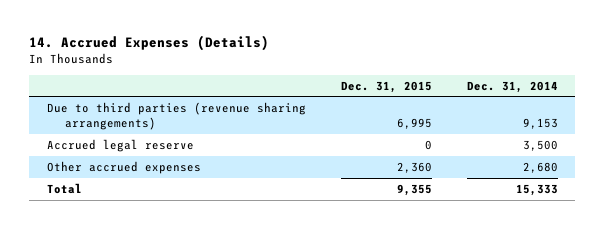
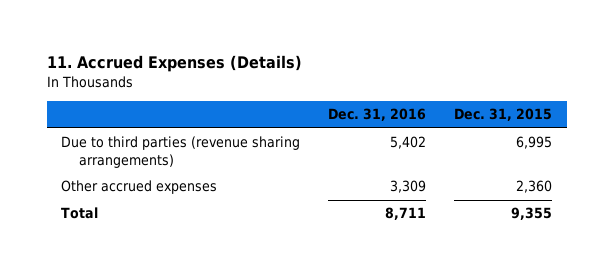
- 14. Accrued Expenses (Details)
+ 11. Accrued Expenses (Details)
- | Dec. 31, 2015 | Dec. 31, 2014
+ | Dec. 31, 2016 | Dec. 31, 2015
- Accrued legal reserve | 0 | 3,500

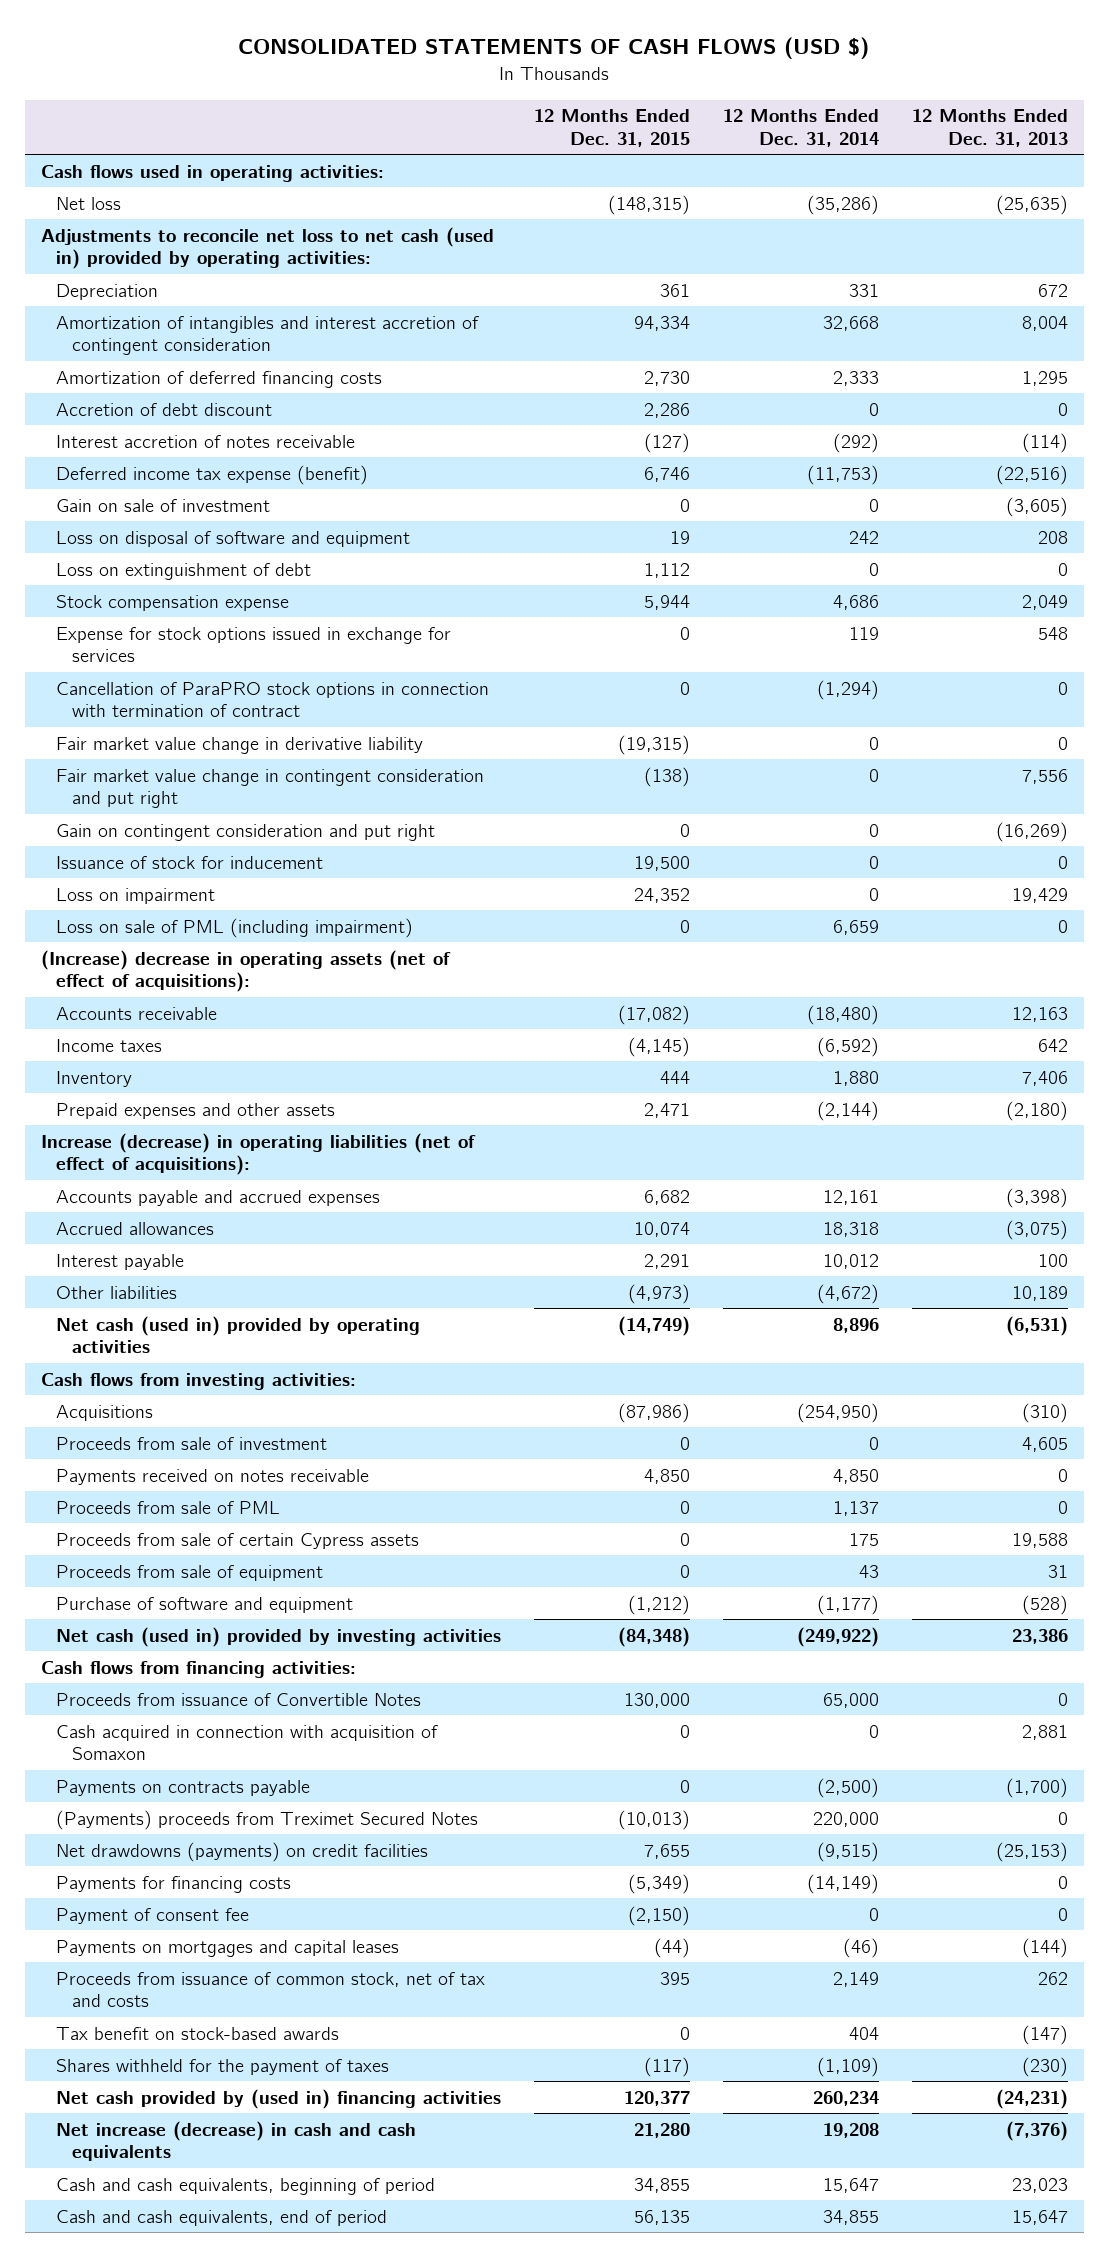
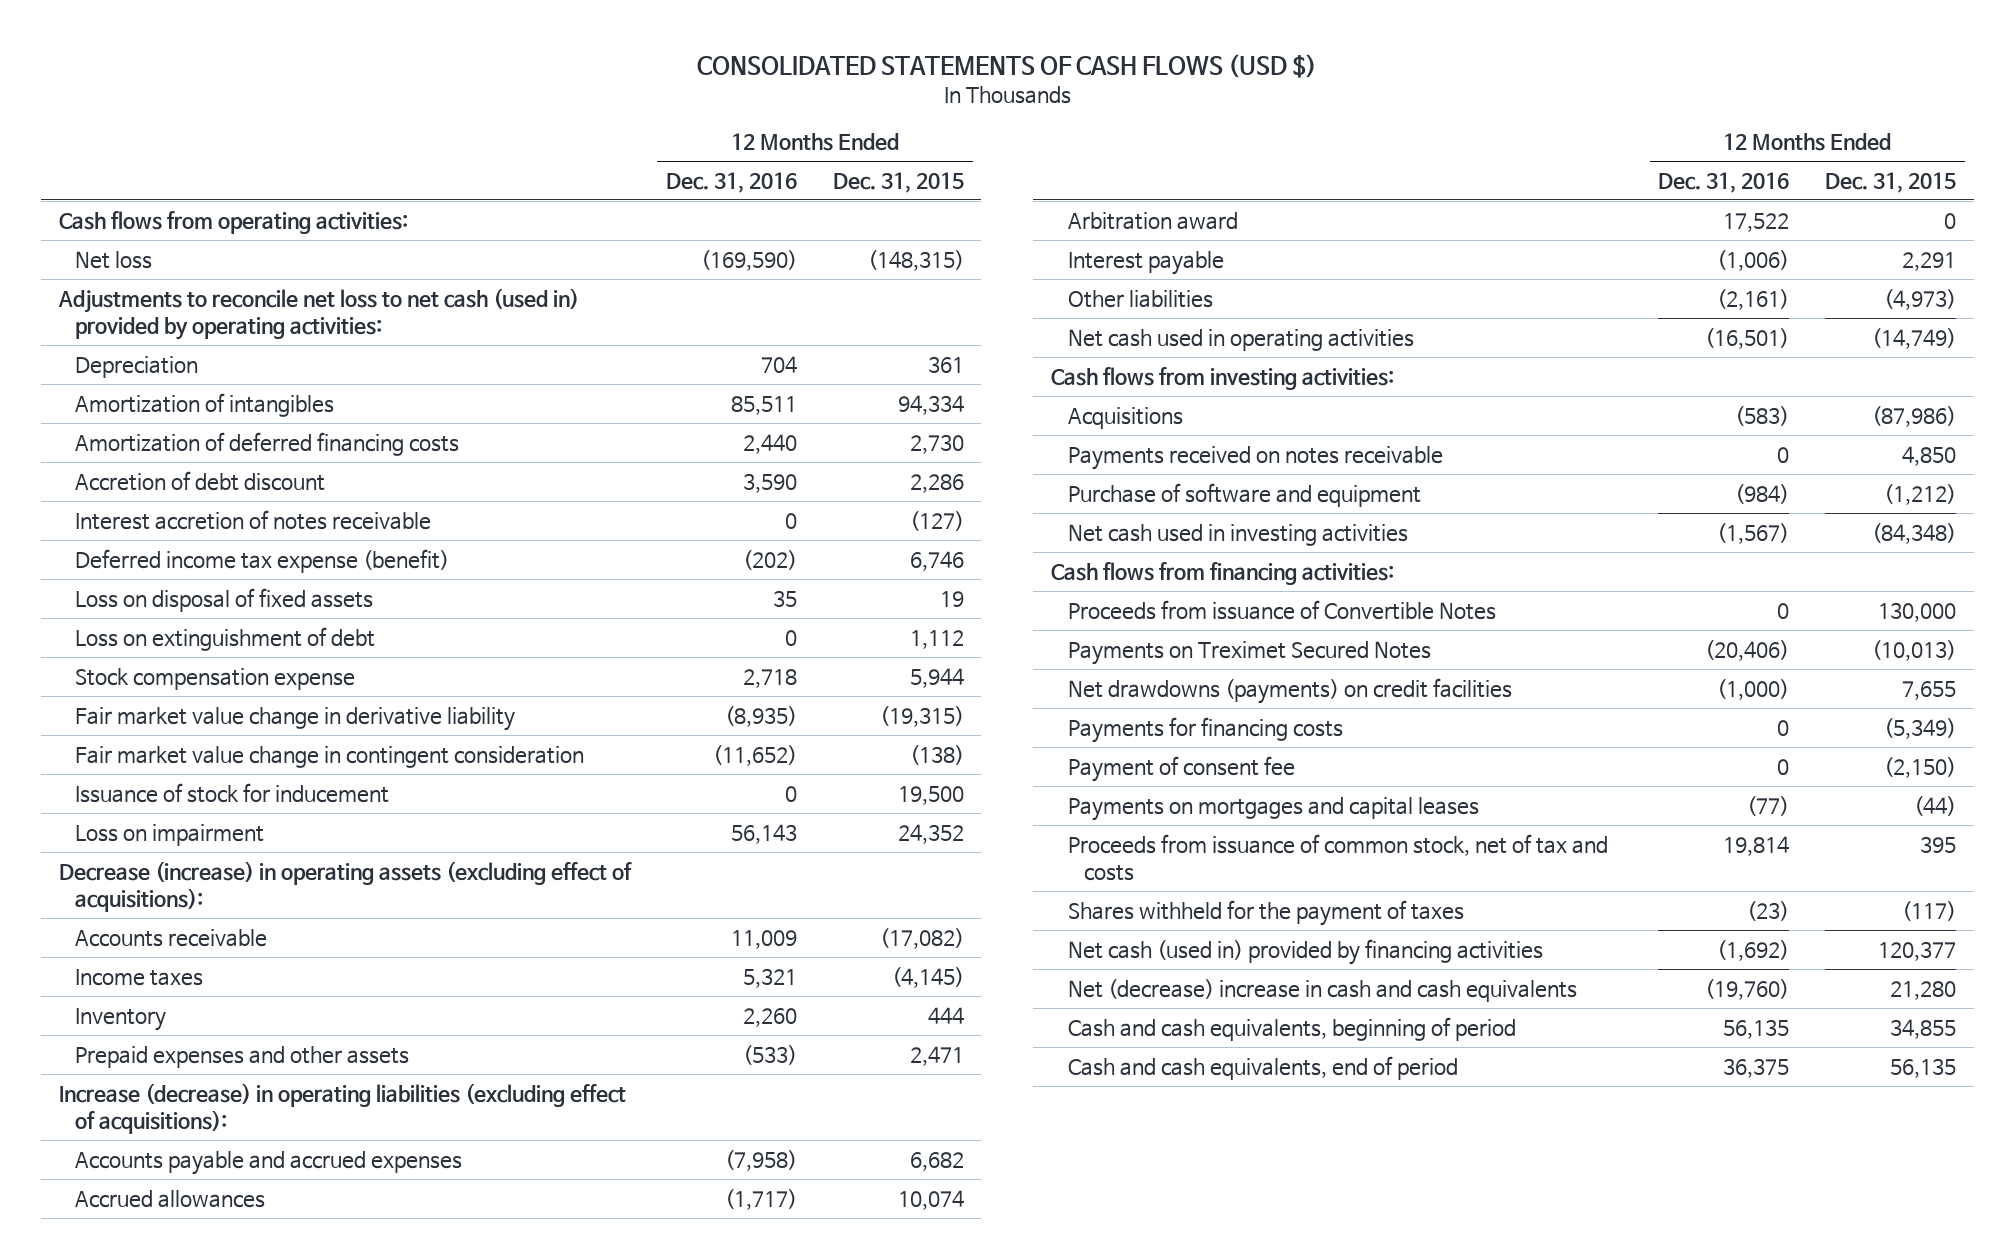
- | 12 Months Ended Dec. 31, 2015 | 12 Months Ended Dec. 31, 2014 | 12 Months Ended Dec. 31, 2013
+ | 12 Months Ended Dec. 31, 2016 | 12 Months Ended Dec. 31, 2015
- Cash flows used in operating activities:
+ Cash flows from operating activities:
- Amortization of intangibles and interest accretion of contingent consideration | 94,334 | 32,668 | 8,004
+ Amortization of intangibles | 85,511 | 94,334
- Gain on sale of investment | 0 | 0 | (3,605)
- Loss on disposal of software and equipment | 19 | 242 | 208
+ Loss on disposal of fixed assets | 35 | 19
- Expense for stock options issued in exchange for services | 0 | 119 | 548
- Cancellation of ParaPRO stock options in connection with termination of contract | 0 | (1,294) | 0
- Fair market value change in contingent consideration and put right | (138) | 0 | 7,556
- Gain on contingent consideration and put right | 0 | 0 | (16,269)
+ Fair market value change in contingent consideration | (11,652) | (138)
- Loss on sale of PML (including impairment) | 0 | 6,659 | 0
- (Increase) decrease in operating assets (net of effect of acquisitions):
+ Decrease (increase) in operating assets (excluding effect of acquisitions):
- Increase (decrease) in operating liabilities (net of effect of acquisitions):
+ Increase (decrease) in operating liabilities (excluding effect of acquisitions):
+ Arbitration award | 17,522 | 0
- Net cash (used in) provided by operating activities | (14,749) | 8,896 | (6,531)
+ Net cash used in operating activities | (16,501) | (14,749)
- Proceeds from sale of investment | 0 | 0 | 4,605
- Proceeds from sale of PML | 0 | 1,137 | 0
- Proceeds from sale of certain Cypress assets | 0 | 175 | 19,588
- Proceeds from sale of equipment | 0 | 43 | 31
- Net cash (used in) provided by investing activities | (84,348) | (249,922) | 23,386
+ Net cash used in investing activities | (1,567) | (84,348)
- Cash acquired in connection with acquisition of Somaxon | 0 | 0 | 2,881
- Payments on contracts payable | 0 | (2,500) | (1,700)
- (Payments) proceeds from Treximet Secured Notes | (10,013) | 220,000 | 0
+ Payments on Treximet Secured Notes | (20,406) | (10,013)
- Tax benefit on stock-based awards | 0 | 404 | (147)
- Net cash provided by (used in) financing activities | 120,377 | 260,234 | (24,231)
- Net increase (decrease) in cash and cash equivalents | 21,280 | 19,208 | (7,376)
+ Net cash (used in) provided by financing activities | (1,692) | 120,377
+ Net (decrease) increase in cash and cash equivalents | (19,760) | 21,280

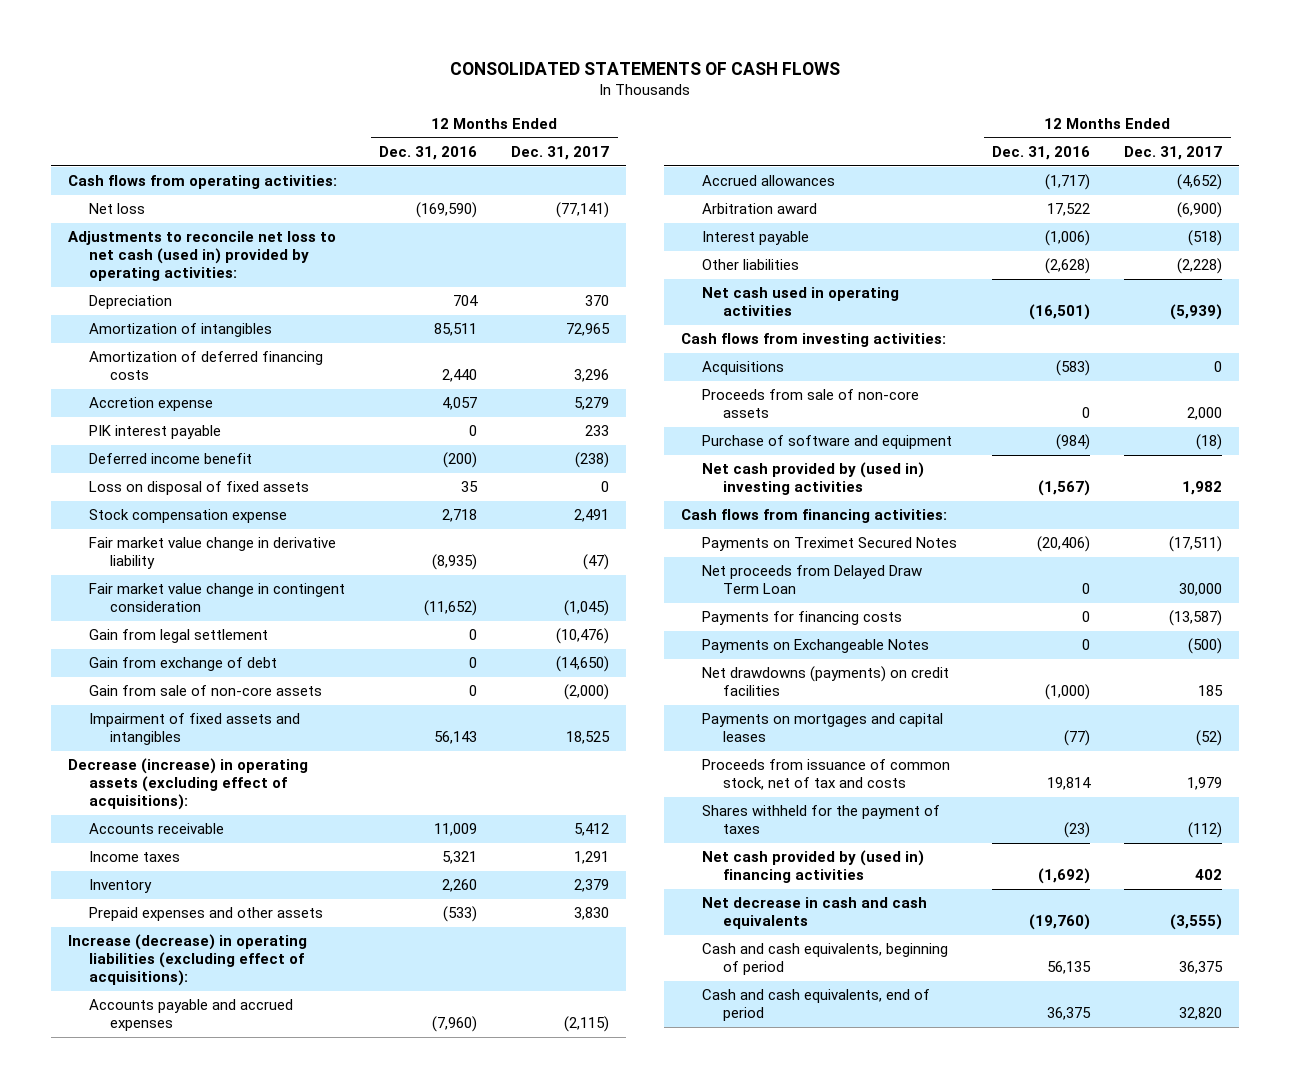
- CONSOLIDATED STATEMENTS OF CASH FLOWS (USD $)
+ CONSOLIDATED STATEMENTS OF CASH FLOWS
- | 12 Months Ended Dec. 31, 2016 | 12 Months Ended Dec. 31, 2015
+ | 12 Months Ended Dec. 31, 2016 | 12 Months Ended Dec. 31, 2017
- Accretion of debt discount | 3,590 | 2,286
- Interest accretion of notes receivable | 0 | (127)
- Deferred income tax expense (benefit) | (202) | 6,746
+ Accretion expense | 4,057 | 5,279
+ PIK interest payable | 0 | 233
+ Deferred income benefit | (200) | (238)
- Loss on extinguishment of debt | 0 | 1,112
- Issuance of stock for inducement | 0 | 19,500
- Loss on impairment | 56,143 | 24,352
+ Gain from legal settlement | 0 | (10,476)
+ Gain from exchange of debt | 0 | (14,650)
+ Gain from sale of non-core assets | 0 | (2,000)
+ Impairment of fixed assets and intangibles | 56,143 | 18,525
- Accounts payable and accrued expenses | (7,958) | 6,682
+ Accounts payable and accrued expenses | (7,960) | (2,115)
- Other liabilities | (2,161) | (4,973)
+ Other liabilities | (2,628) | (2,228)
- Payments received on notes receivable | 0 | 4,850
+ Proceeds from sale of non-core assets | 0 | 2,000
- Net cash used in investing activities | (1,567) | (84,348)
+ Net cash provided by (used in) investing activities | (1,567) | 1,982
- Proceeds from issuance of Convertible Notes | 0 | 130,000
+ Net proceeds from Delayed Draw Term Loan | 0 | 30,000
- Payment of consent fee | 0 | (2,150)
+ Payments on Exchangeable Notes | 0 | (500)
moved down: Net drawdowns (payments) on credit facilities | (1,000) | 185
- Net cash (used in) provided by financing activities | (1,692) | 120,377
- Net (decrease) increase in cash and cash equivalents | (19,760) | 21,280
+ Net cash provided by (used in) financing activities | (1,692) | 402
+ Net decrease in cash and cash equivalents | (19,760) | (3,555)

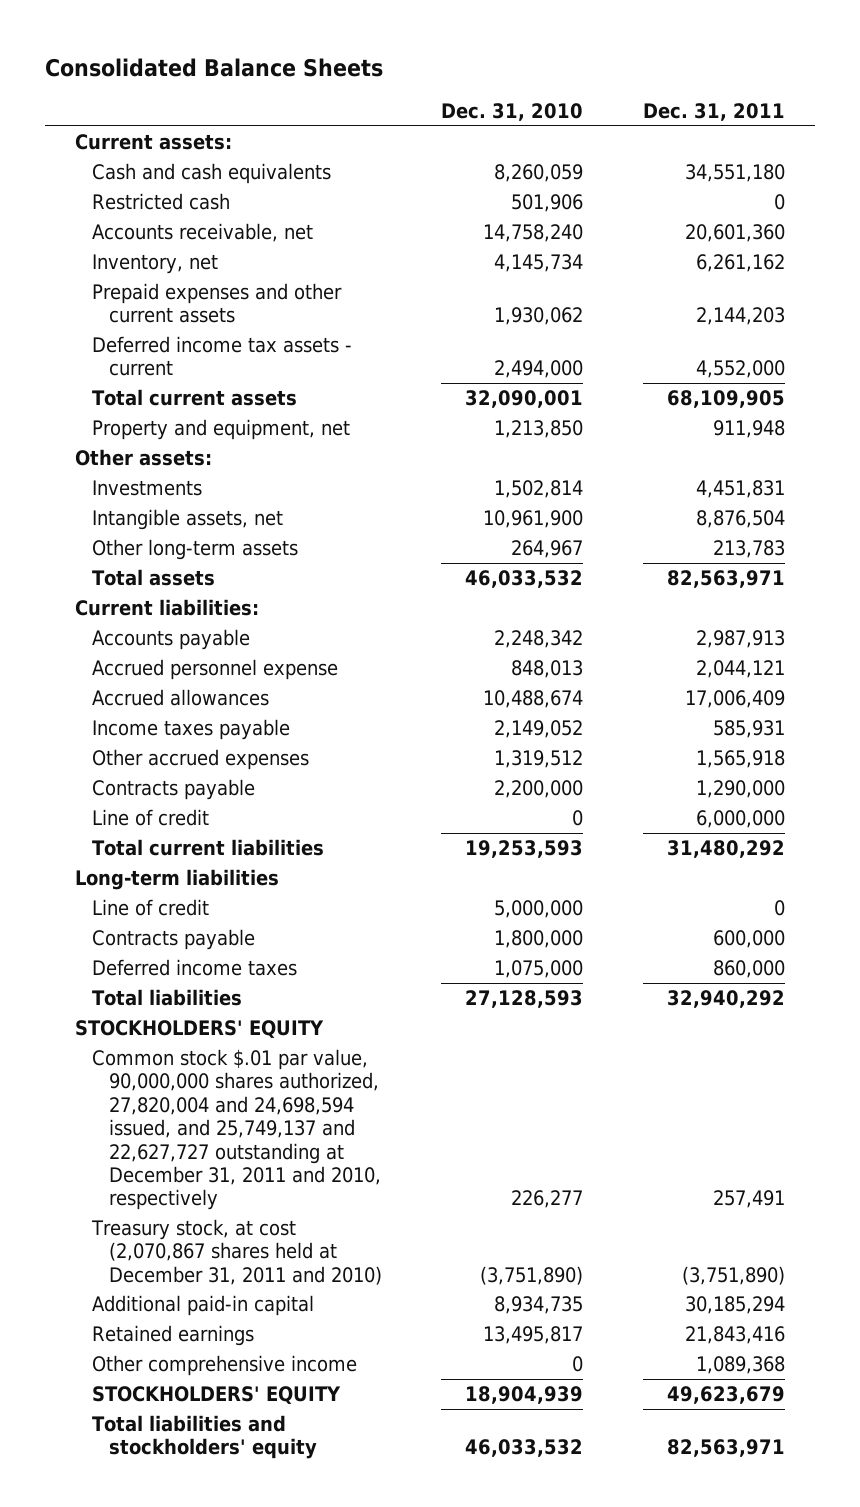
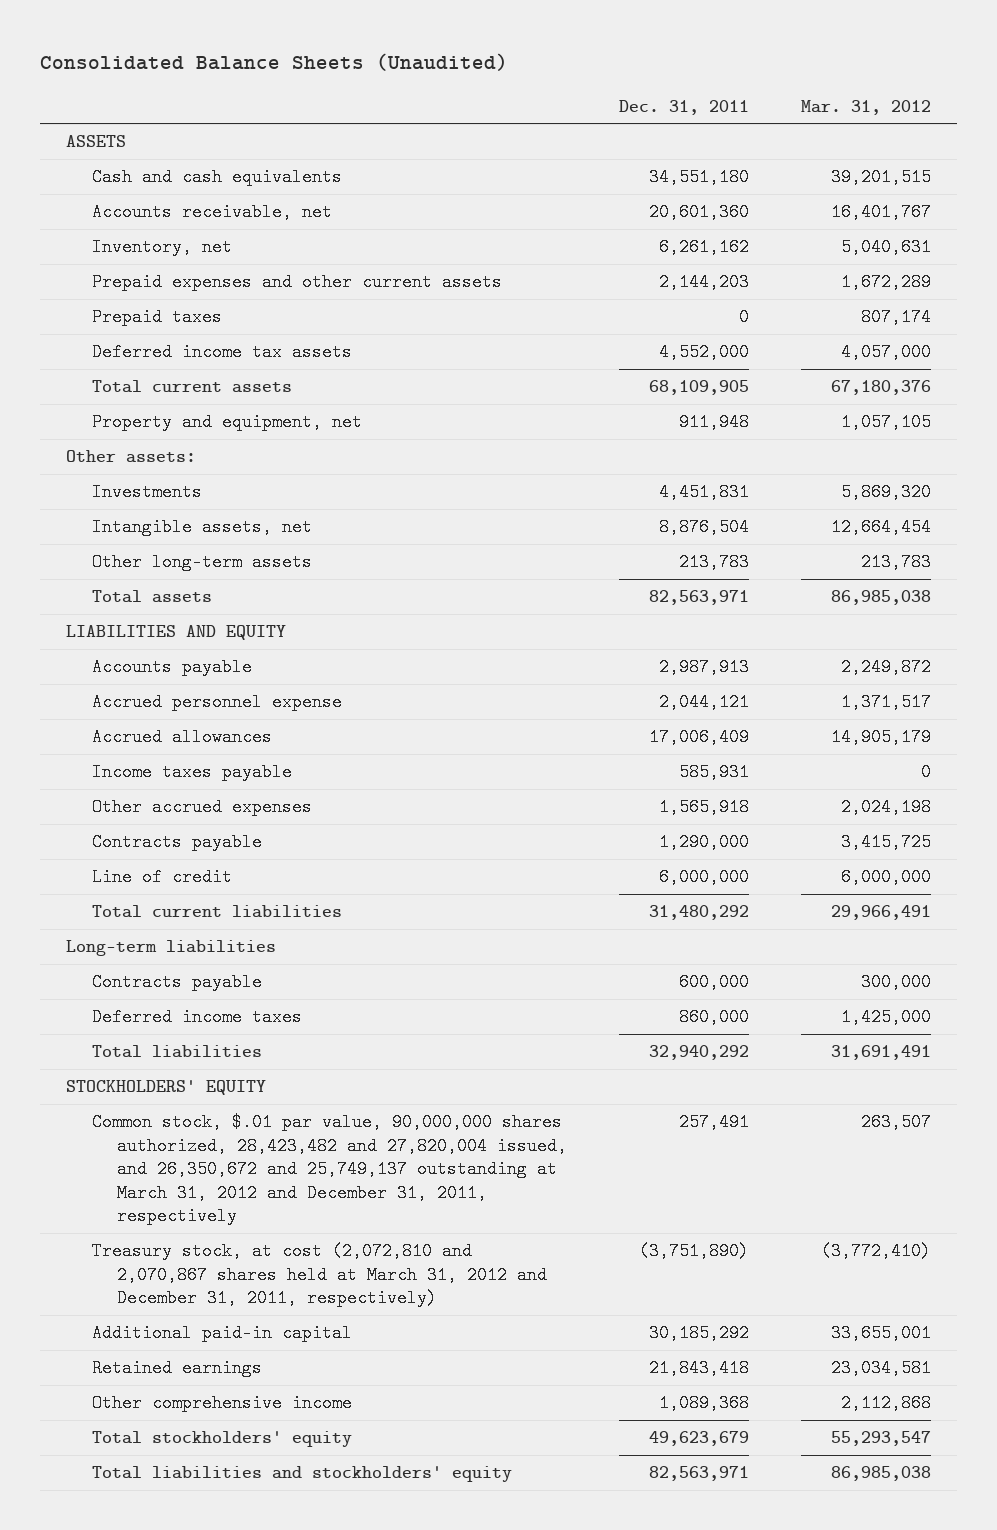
- Consolidated Balance Sheets
+ Consolidated Balance Sheets (Unaudited)
- | Dec. 31, 2010 | Dec. 31, 2011
+ | Dec. 31, 2011 | Mar. 31, 2012
- Current assets:
+ ASSETS
- Restricted cash | 501,906 | 0
- Deferred income tax assets - current | 2,494,000 | 4,552,000
+ Prepaid taxes | 0 | 807,174
+ Deferred income tax assets | 4,552,000 | 4,057,000
- Current liabilities:
+ LIABILITIES AND EQUITY
- Line of credit | 5,000,000 | 0
- Common stock $.01 par value, 90,000,000 shares authorized, 27,820,004 and 24,698,594 issued, and 25,749,137 and 22,627,727 outstanding at December 31, 2011 and 2010, respectively | 226,277 | 257,491
- Treasury stock, at cost (2,070,867 shares held at December 31, 2011 and 2010) | (3,751,890) | (3,751,890)
- Additional paid-in capital | 8,934,735 | 30,185,294
- Retained earnings | 13,495,817 | 21,843,416
+ Common stock, $.01 par value, 90,000,000 shares authorized, 28,423,482 and 27,820,004 issued, and 26,350,672 and 25,749,137 outstanding at March 31, 2012 and December 31, 2011, respectively | 257,491 | 263,507
+ Treasury stock, at cost (2,072,810 and 2,070,867 shares held at March 31, 2012 and December 31, 2011, respectively) | (3,751,890) | (3,772,410)
+ Additional paid-in capital | 30,185,292 | 33,655,001
+ Retained earnings | 21,843,418 | 23,034,581
- STOCKHOLDERS' EQUITY | 18,904,939 | 49,623,679
+ Total stockholders' equity | 49,623,679 | 55,293,547

